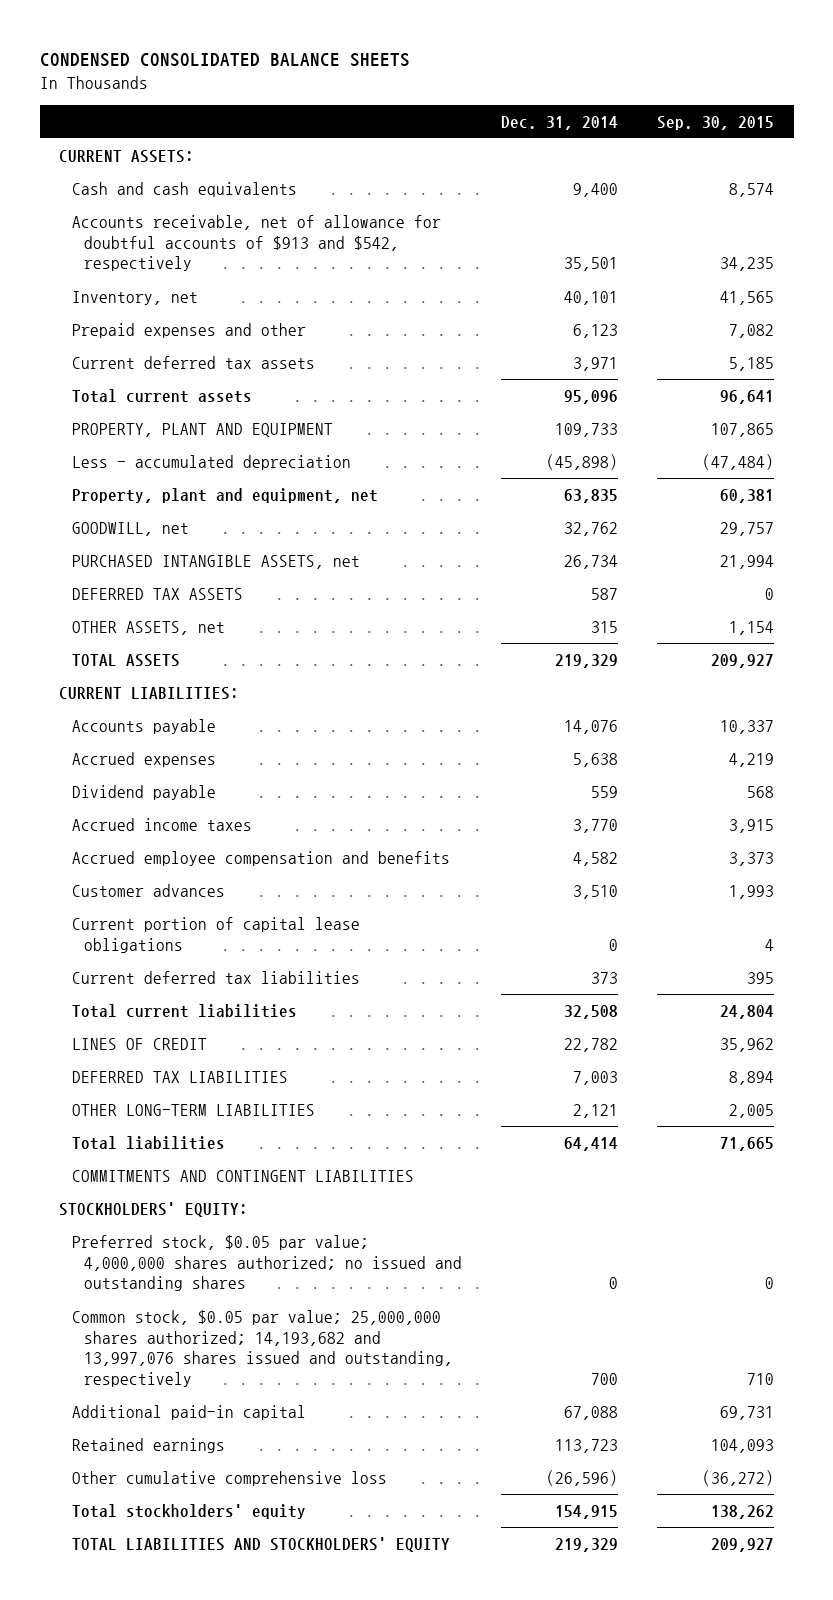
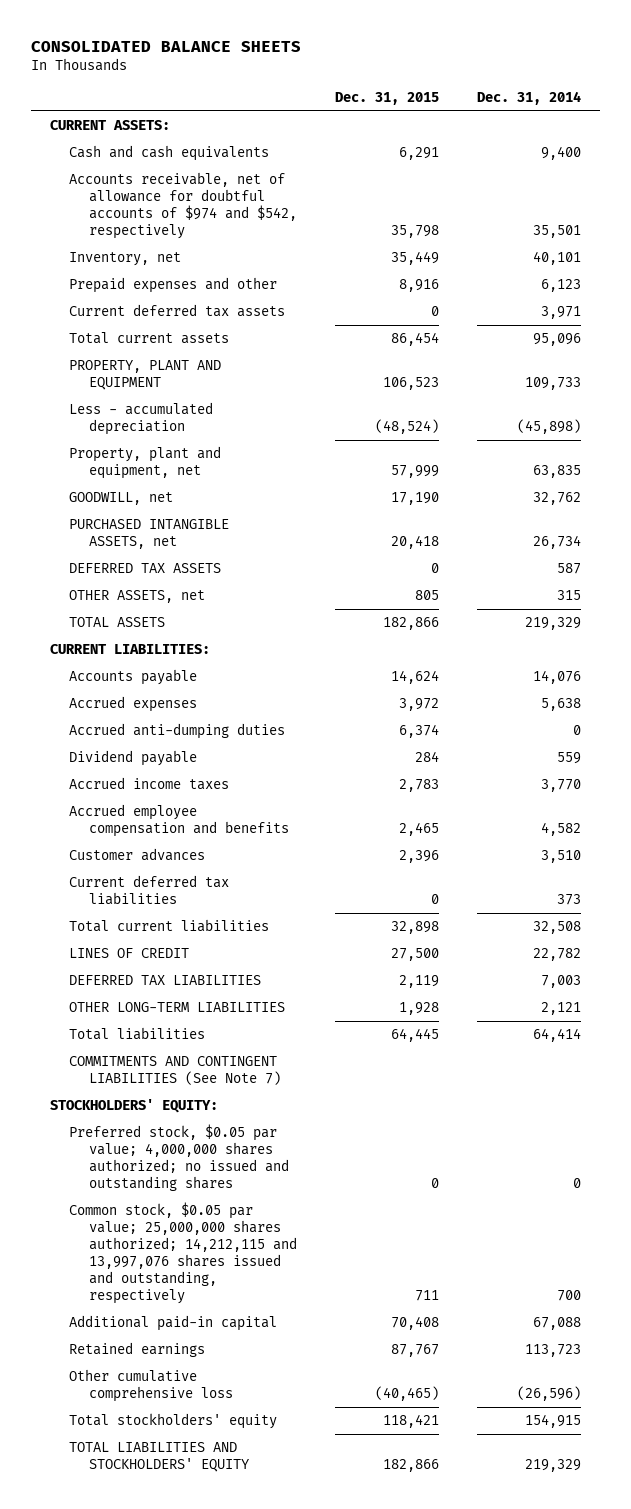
- CONDENSED CONSOLIDATED BALANCE SHEETS
+ CONSOLIDATED BALANCE SHEETS
- | Dec. 31, 2014 | Sep. 30, 2015
+ | Dec. 31, 2015 | Dec. 31, 2014
- Accounts receivable, net of allowance for doubtful accounts of $913 and $542, respectively | 35,501 | 34,235
+ Accounts receivable, net of allowance for doubtful accounts of $974 and $542, respectively | 35,798 | 35,501
+ Accrued anti-dumping duties | 6,374 | 0
- Current portion of capital lease obligations | 0 | 4
- COMMITMENTS AND CONTINGENT LIABILITIES
+ COMMITMENTS AND CONTINGENT LIABILITIES (See Note 7)
- Common stock, $0.05 par value; 25,000,000 shares authorized; 14,193,682 and 13,997,076 shares issued and outstanding, respectively | 700 | 710
+ Common stock, $0.05 par value; 25,000,000 shares authorized; 14,212,115 and 13,997,076 shares issued and outstanding, respectively | 711 | 700

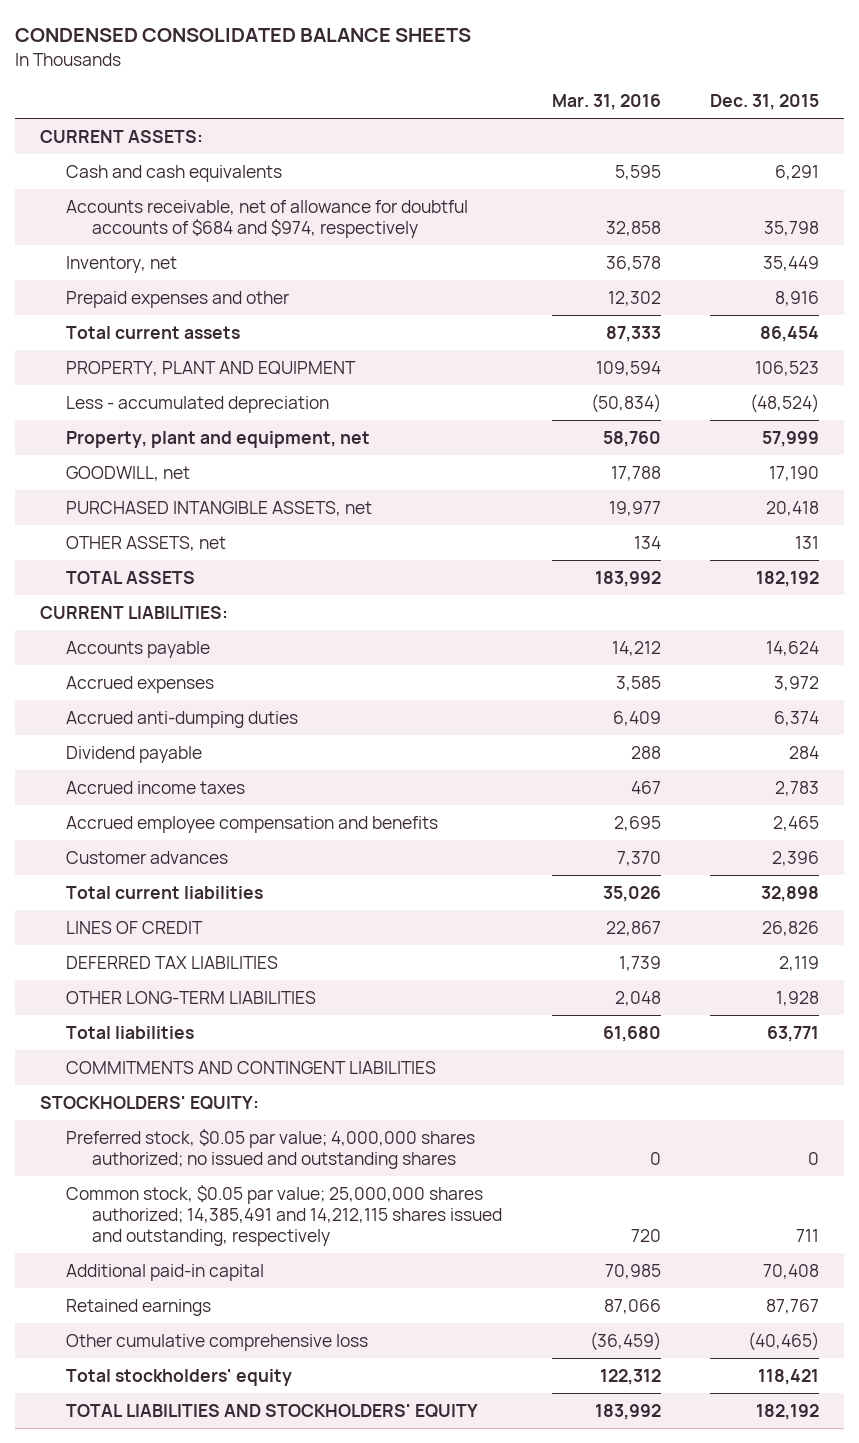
- CONSOLIDATED BALANCE SHEETS
+ CONDENSED CONSOLIDATED BALANCE SHEETS
- | Dec. 31, 2015 | Dec. 31, 2014
+ | Mar. 31, 2016 | Dec. 31, 2015
- Accounts receivable, net of allowance for doubtful accounts of $974 and $542, respectively | 35,798 | 35,501
+ Accounts receivable, net of allowance for doubtful accounts of $684 and $974, respectively | 32,858 | 35,798
- Current deferred tax assets | 0 | 3,971
- DEFERRED TAX ASSETS | 0 | 587
- OTHER ASSETS, net | 805 | 315
- TOTAL ASSETS | 182,866 | 219,329
+ OTHER ASSETS, net | 134 | 131
+ TOTAL ASSETS | 183,992 | 182,192
- Current deferred tax liabilities | 0 | 373
- LINES OF CREDIT | 27,500 | 22,782
+ LINES OF CREDIT | 22,867 | 26,826
- Total liabilities | 64,445 | 64,414
- COMMITMENTS AND CONTINGENT LIABILITIES (See Note 7)
+ Total liabilities | 61,680 | 63,771
+ COMMITMENTS AND CONTINGENT LIABILITIES
- Common stock, $0.05 par value; 25,000,000 shares authorized; 14,212,115 and 13,997,076 shares issued and outstanding, respectively | 711 | 700
+ Common stock, $0.05 par value; 25,000,000 shares authorized; 14,385,491 and 14,212,115 shares issued and outstanding, respectively | 720 | 711
- TOTAL LIABILITIES AND STOCKHOLDERS' EQUITY | 182,866 | 219,329
+ TOTAL LIABILITIES AND STOCKHOLDERS' EQUITY | 183,992 | 182,192

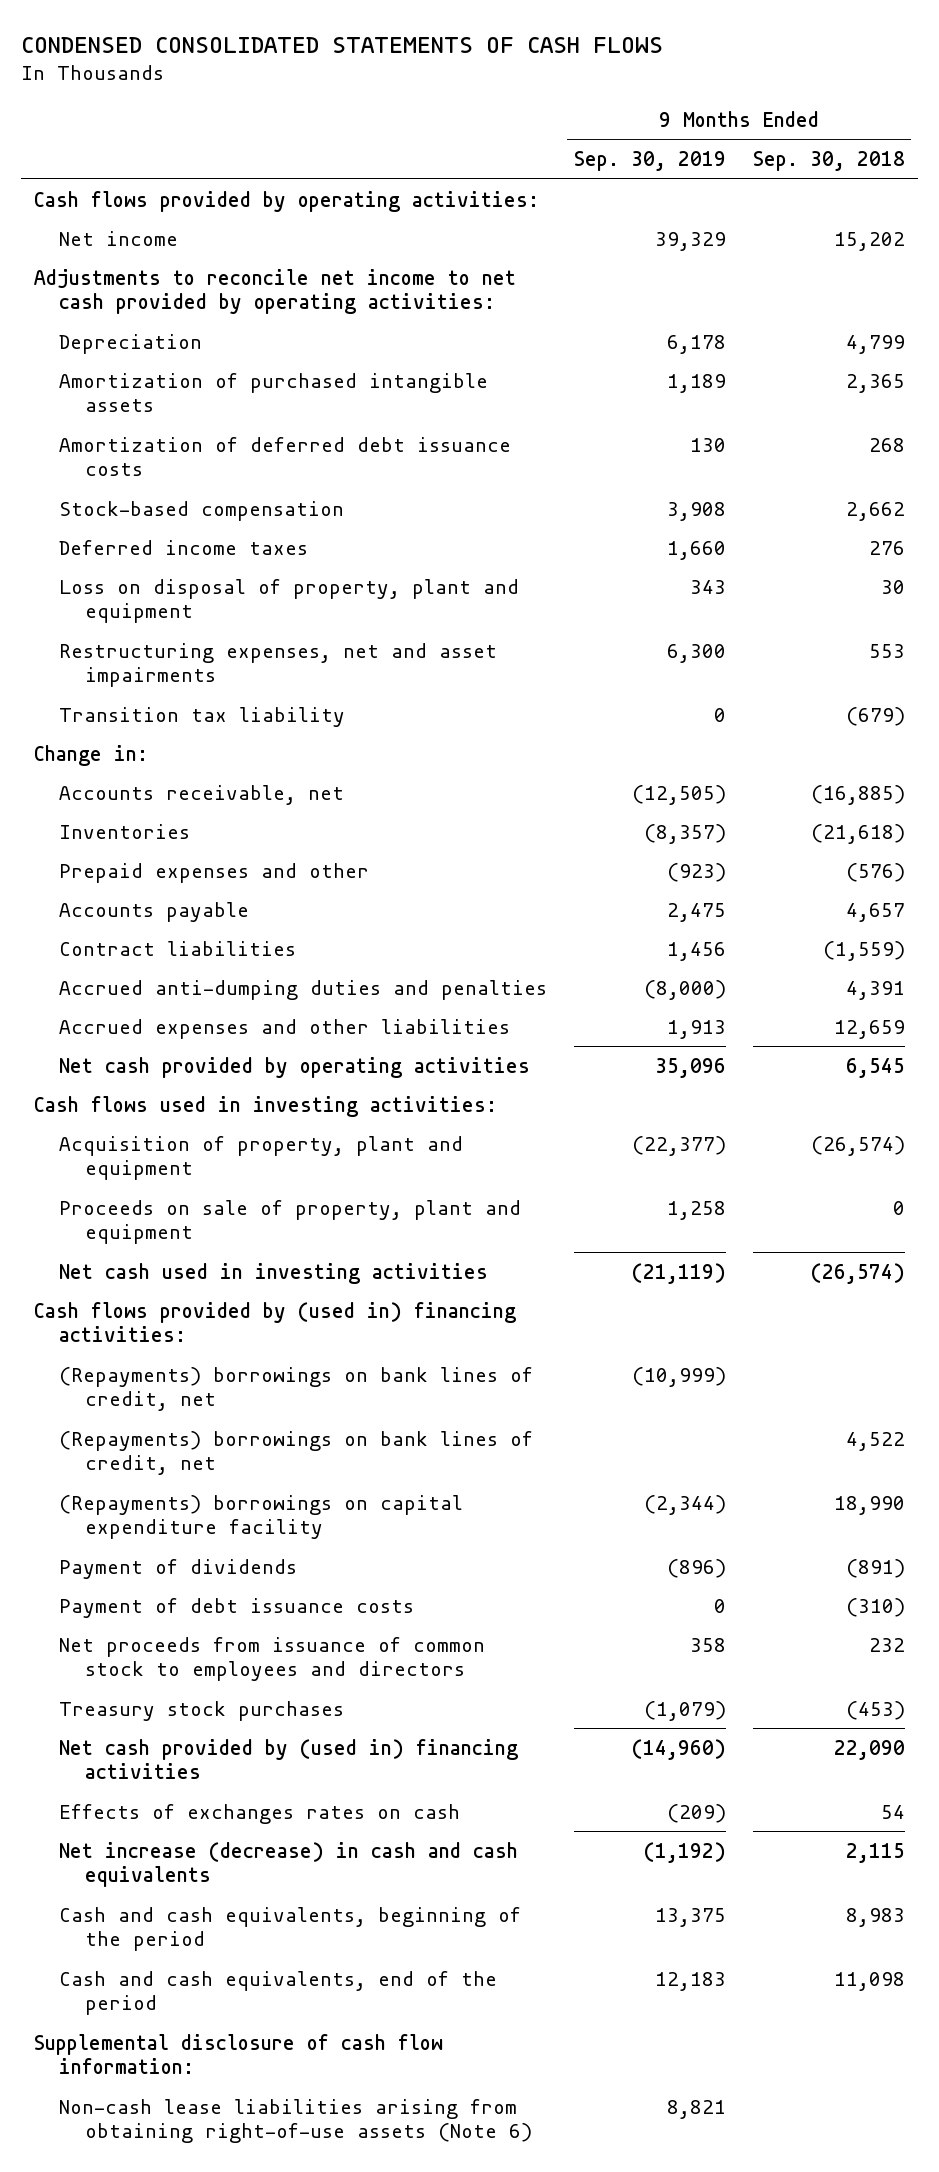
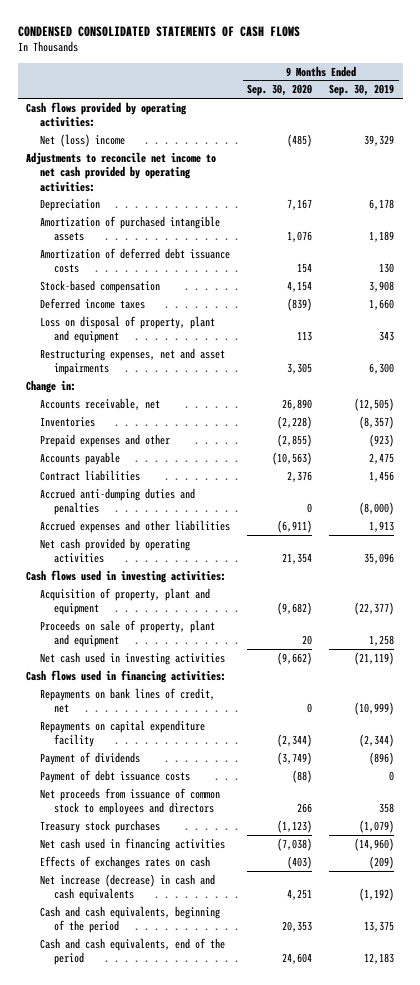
- | 9 Months Ended Sep. 30, 2019 | 9 Months Ended Sep. 30, 2018
+ | 9 Months Ended Sep. 30, 2020 | 9 Months Ended Sep. 30, 2019
- Net income | 39,329 | 15,202
+ Net (loss) income | (485) | 39,329
- Transition tax liability | 0 | (679)
- Cash flows provided by (used in) financing activities:
- (Repayments) borrowings on bank lines of credit, net | (10,999) |
- (Repayments) borrowings on bank lines of credit, net | | 4,522
- (Repayments) borrowings on capital expenditure facility | (2,344) | 18,990
+ Cash flows used in financing activities:
+ Repayments on bank lines of credit, net | 0 | (10,999)
+ Repayments on capital expenditure facility | (2,344) | (2,344)
- Net cash provided by (used in) financing activities | (14,960) | 22,090
+ Net cash used in financing activities | (7,038) | (14,960)
- Supplemental disclosure of cash flow information:
- Non-cash lease liabilities arising from obtaining right-of-use assets (Note 6) | 8,821 |

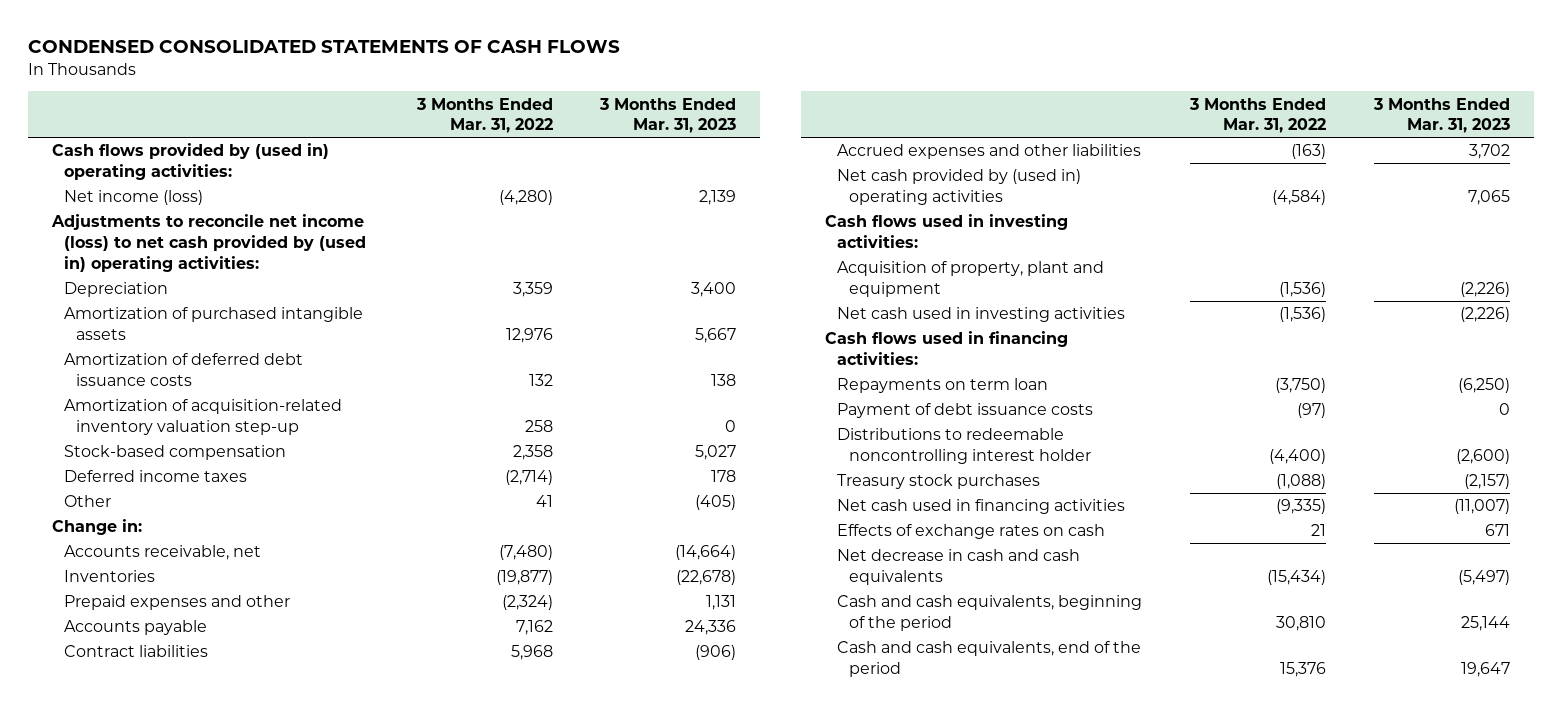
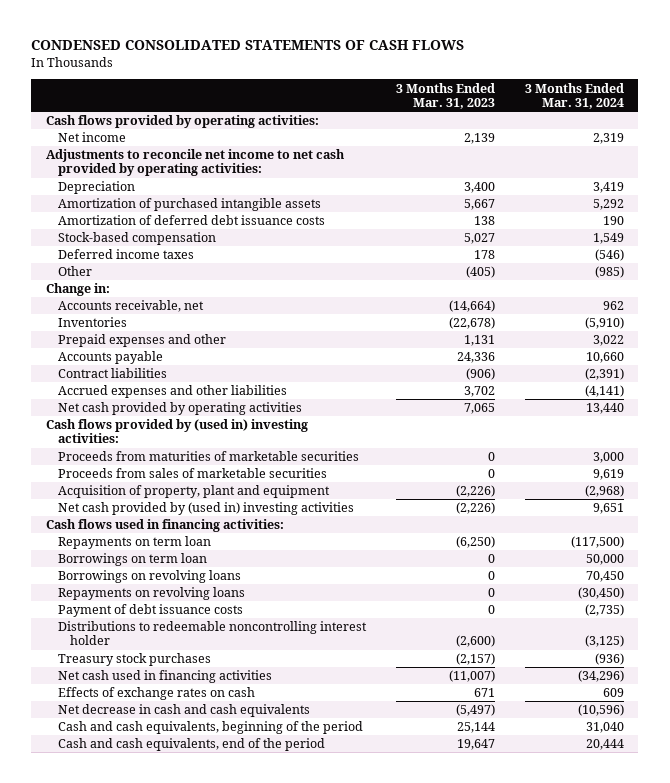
- | 3 Months Ended Mar. 31, 2022 | 3 Months Ended Mar. 31, 2023
+ | 3 Months Ended Mar. 31, 2023 | 3 Months Ended Mar. 31, 2024
- Cash flows provided by (used in) operating activities:
- Net income (loss) | (4,280) | 2,139
- Adjustments to reconcile net income (loss) to net cash provided by (used in) operating activities:
+ Cash flows provided by operating activities:
+ Net income | 2,139 | 2,319
+ Adjustments to reconcile net income to net cash provided by operating activities:
- Amortization of acquisition-related inventory valuation step-up | 258 | 0
- Net cash provided by (used in) operating activities | (4,584) | 7,065
- Cash flows used in investing activities:
+ Net cash provided by operating activities | 7,065 | 13,440
+ Cash flows provided by (used in) investing activities:
+ Proceeds from maturities of marketable securities | 0 | 3,000
+ Proceeds from sales of marketable securities | 0 | 9,619
- Net cash used in investing activities | (1,536) | (2,226)
+ Net cash provided by (used in) investing activities | (2,226) | 9,651
+ Borrowings on term loan | 0 | 50,000
+ Borrowings on revolving loans | 0 | 70,450
+ Repayments on revolving loans | 0 | (30,450)

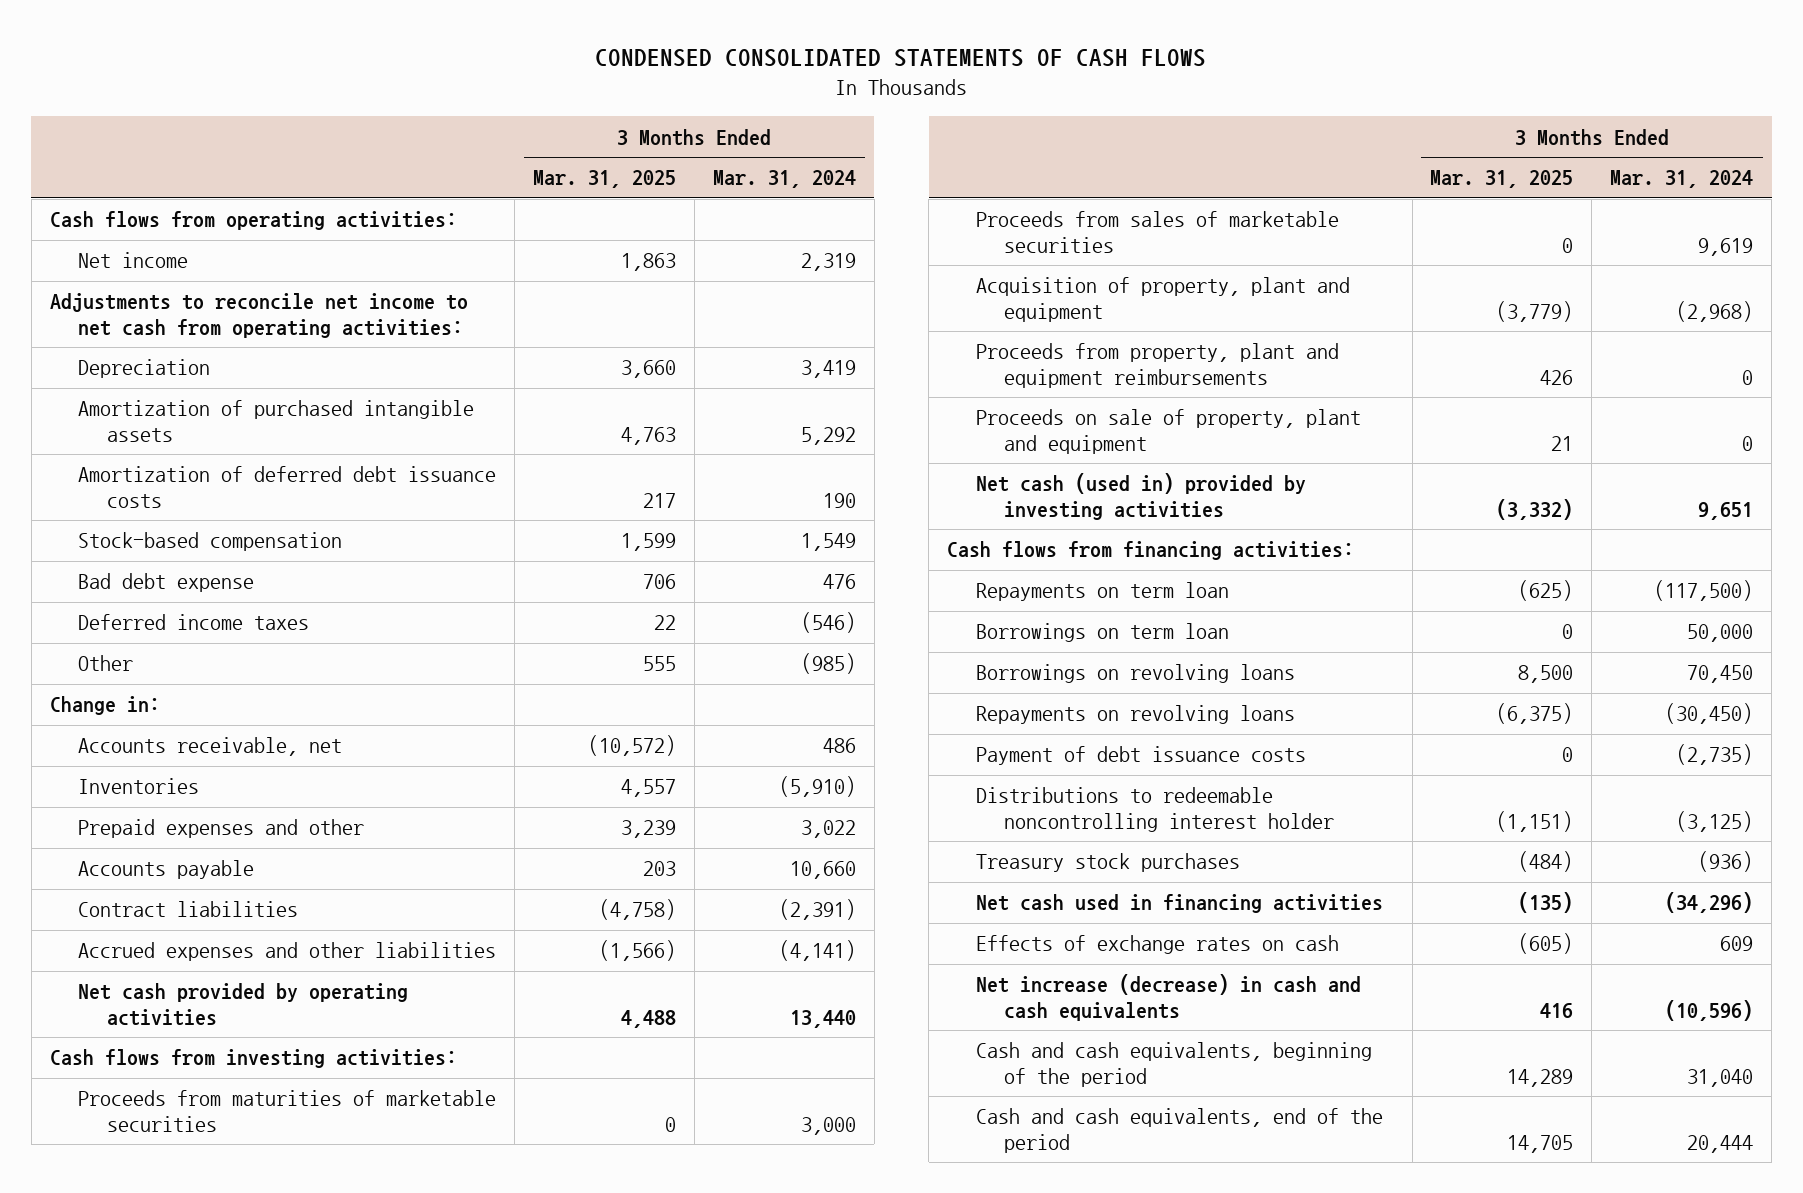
- | 3 Months Ended Mar. 31, 2023 | 3 Months Ended Mar. 31, 2024
+ | 3 Months Ended Mar. 31, 2025 | 3 Months Ended Mar. 31, 2024
- Cash flows provided by operating activities:
+ Cash flows from operating activities:
- Adjustments to reconcile net income to net cash provided by operating activities:
+ Adjustments to reconcile net income to net cash from operating activities:
+ Bad debt expense | 706 | 476
- Accounts receivable, net | (14,664) | 962
+ Accounts receivable, net | (10,572) | 486
- Cash flows provided by (used in) investing activities:
+ Cash flows from investing activities:
- Net cash provided by (used in) investing activities | (2,226) | 9,651
- Cash flows used in financing activities:
+ Proceeds from property, plant and equipment reimbursements | 426 | 0
+ Proceeds on sale of property, plant and equipment | 21 | 0
+ Net cash (used in) provided by investing activities | (3,332) | 9,651
+ Cash flows from financing activities:
- Net decrease in cash and cash equivalents | (5,497) | (10,596)
+ Net increase (decrease) in cash and cash equivalents | 416 | (10,596)

